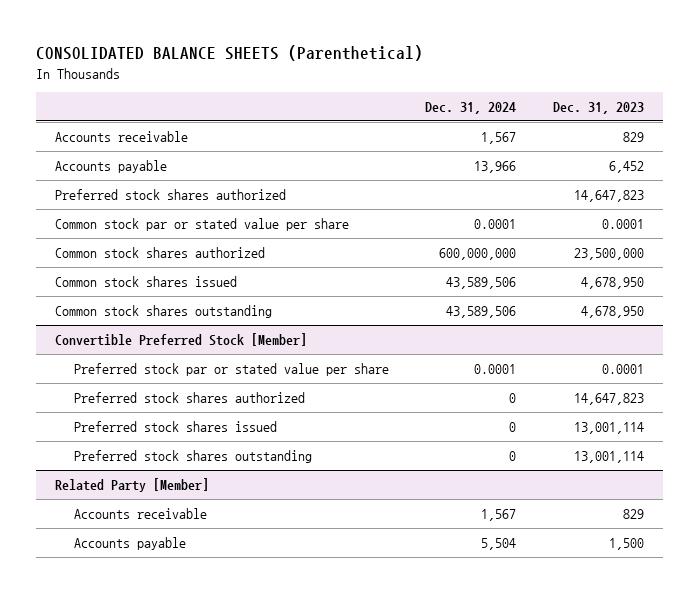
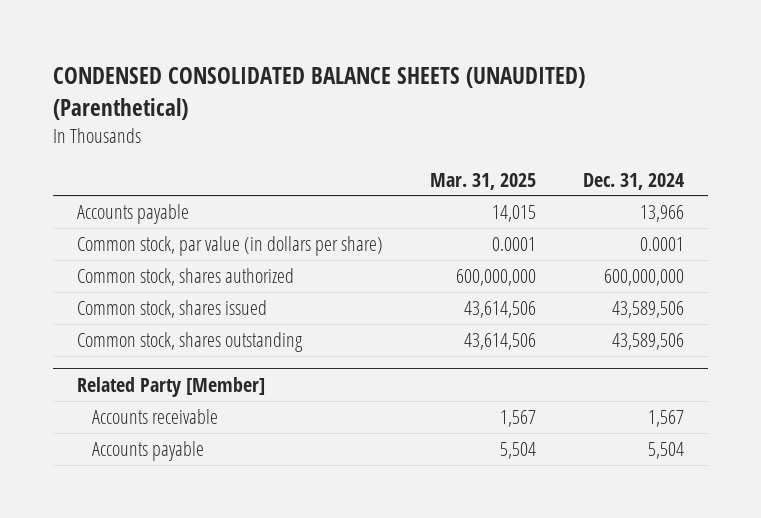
- CONSOLIDATED BALANCE SHEETS (Parenthetical)
+ CONDENSED CONSOLIDATED BALANCE SHEETS (UNAUDITED) (Parenthetical)
- | Dec. 31, 2024 | Dec. 31, 2023
+ | Mar. 31, 2025 | Dec. 31, 2024
- Accounts receivable | 1,567 | 829
- Preferred stock shares authorized | | 14,647,823
- Common stock par or stated value per share | 0.0001 | 0.0001
- Common stock shares authorized | 600,000,000 | 23,500,000
- Common stock shares issued | 43,589,506 | 4,678,950
- Common stock shares outstanding | 43,589,506 | 4,678,950
- Convertible Preferred Stock [Member]
- Preferred stock par or stated value per share | 0.0001 | 0.0001
- Preferred stock shares authorized | 0 | 14,647,823
- Preferred stock shares issued | 0 | 13,001,114
- Preferred stock shares outstanding | 0 | 13,001,114
+ Common stock, par value (in dollars per share) | 0.0001 | 0.0001
+ Common stock, shares authorized | 600,000,000 | 600,000,000
+ Common stock, shares issued | 43,614,506 | 43,589,506
+ Common stock, shares outstanding | 43,614,506 | 43,589,506

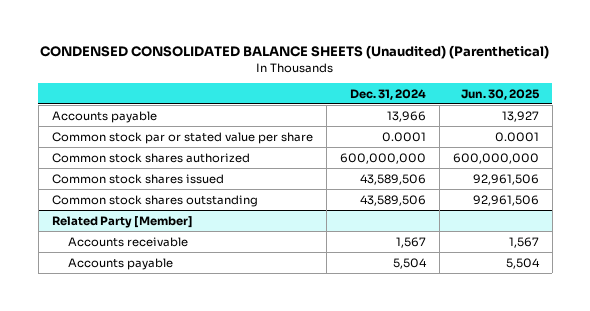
- CONDENSED CONSOLIDATED BALANCE SHEETS (UNAUDITED) (Parenthetical)
+ CONDENSED CONSOLIDATED BALANCE SHEETS (Unaudited) (Parenthetical)
- | Mar. 31, 2025 | Dec. 31, 2024
+ | Dec. 31, 2024 | Jun. 30, 2025
- Common stock, par value (in dollars per share) | 0.0001 | 0.0001
- Common stock, shares authorized | 600,000,000 | 600,000,000
- Common stock, shares issued | 43,614,506 | 43,589,506
- Common stock, shares outstanding | 43,614,506 | 43,589,506
+ Common stock par or stated value per share | 0.0001 | 0.0001
+ Common stock shares authorized | 600,000,000 | 600,000,000
+ Common stock shares issued | 43,589,506 | 92,961,506
+ Common stock shares outstanding | 43,589,506 | 92,961,506

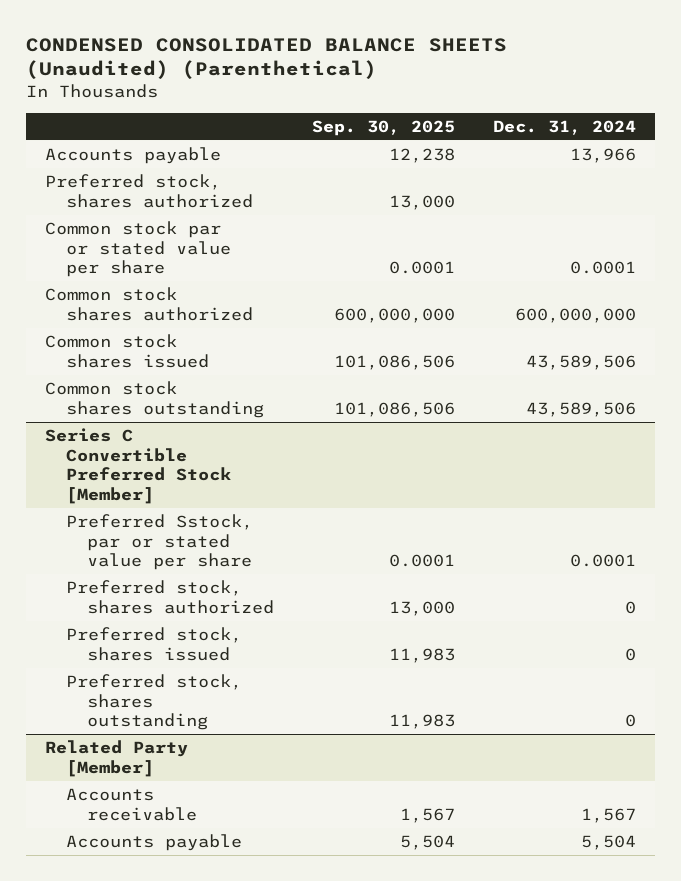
- | Dec. 31, 2024 | Jun. 30, 2025
+ | Sep. 30, 2025 | Dec. 31, 2024
+ Preferred stock, shares authorized | 13,000 |
+ Series C Convertible Preferred Stock [Member]
+ Preferred Sstock, par or stated value per share | 0.0001 | 0.0001
+ Preferred stock, shares authorized | 13,000 | 0
+ Preferred stock, shares issued | 11,983 | 0
+ Preferred stock, shares outstanding | 11,983 | 0

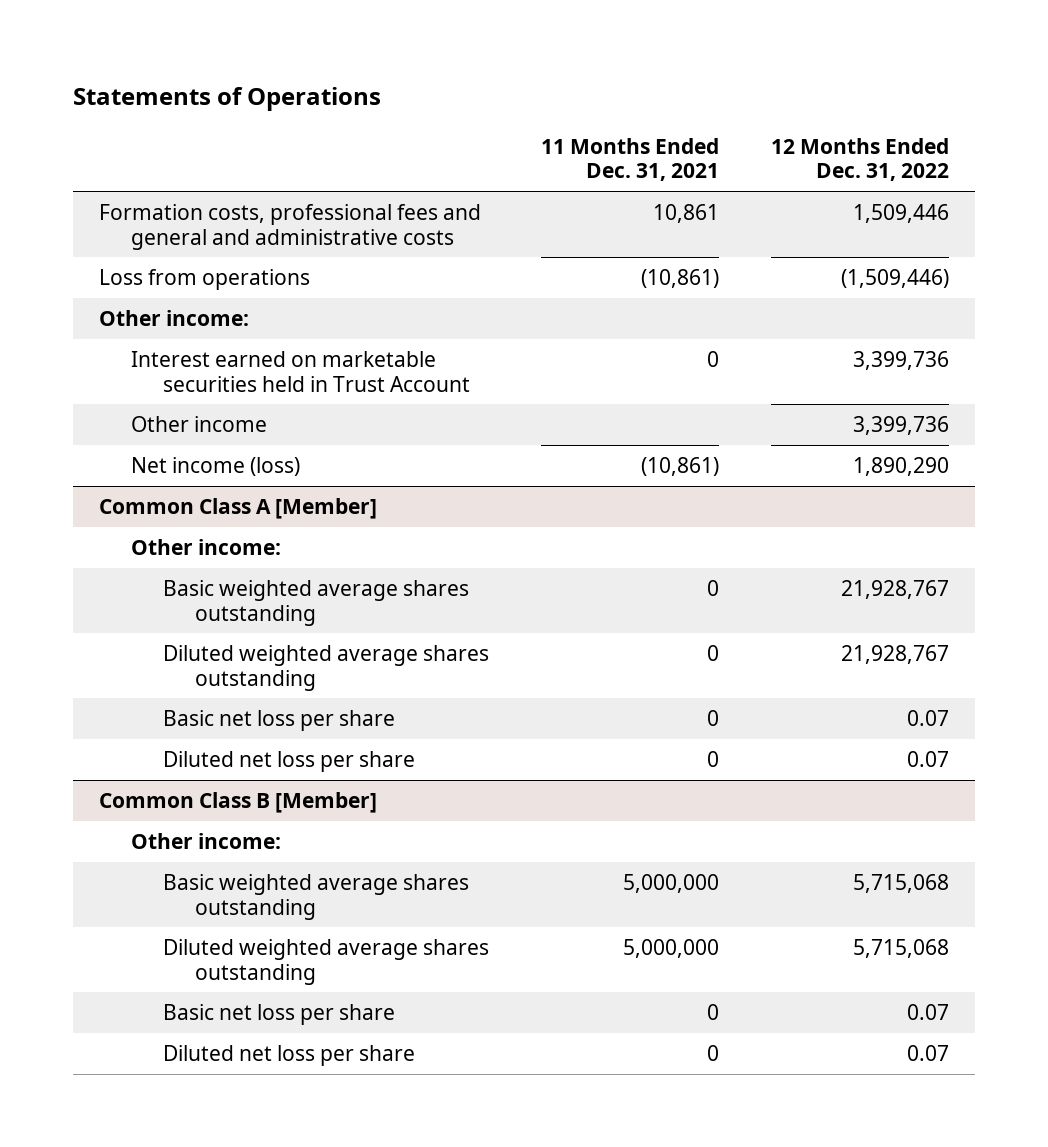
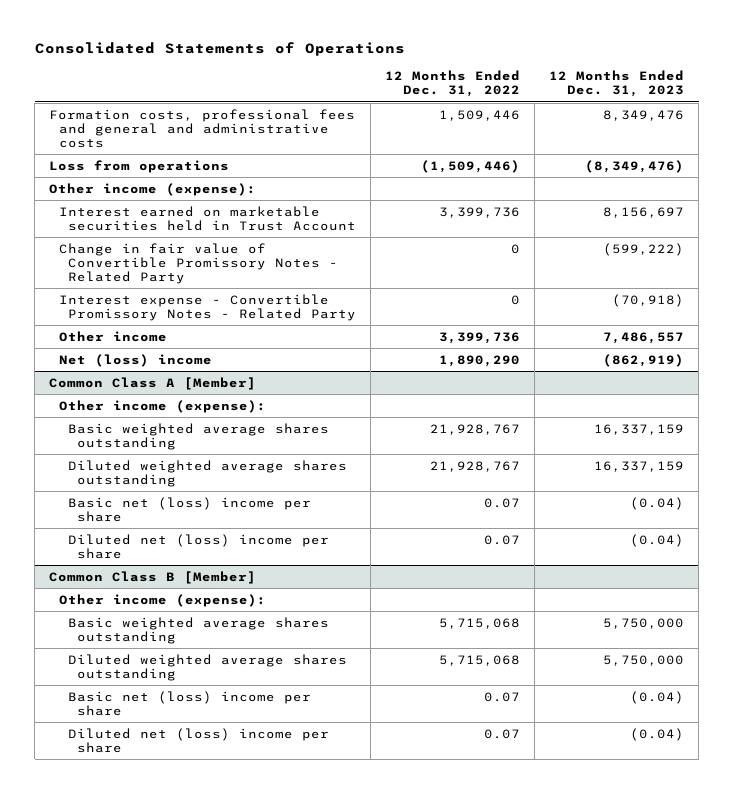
- Statements of Operations
+ Consolidated Statements of Operations
- | 11 Months Ended Dec. 31, 2021 | 12 Months Ended Dec. 31, 2022
+ | 12 Months Ended Dec. 31, 2022 | 12 Months Ended Dec. 31, 2023
- Other income:
+ Other income (expense):
+ Change in fair value of Convertible Promissory Notes - Related Party | 0 | (599,222)
+ Interest expense - Convertible Promissory Notes - Related Party | 0 | (70,918)
- Net income (loss) | (10,861) | 1,890,290
+ Net (loss) income | 1,890,290 | (862,919)
@ Common Class A [Member]
- Other income:
+ Other income (expense):
- Basic net loss per share | 0 | 0.07
- Diluted net loss per share | 0 | 0.07
+ Basic net (loss) income per share | 0.07 | (0.04)
+ Diluted net (loss) income per share | 0.07 | (0.04)
@ Common Class B [Member]
- Other income:
+ Other income (expense):
- Basic net loss per share | 0 | 0.07
- Diluted net loss per share | 0 | 0.07
+ Basic net (loss) income per share | 0.07 | (0.04)
+ Diluted net (loss) income per share | 0.07 | (0.04)

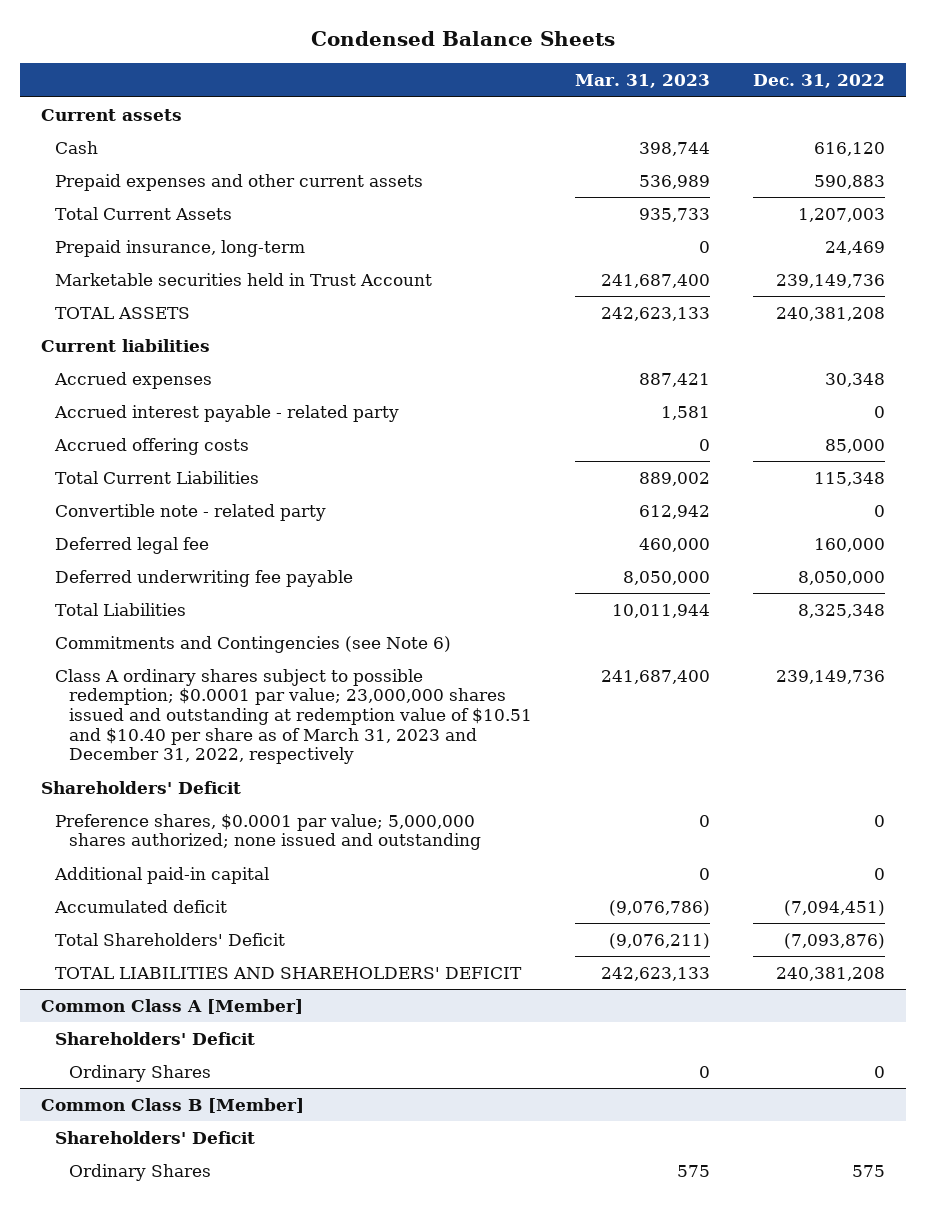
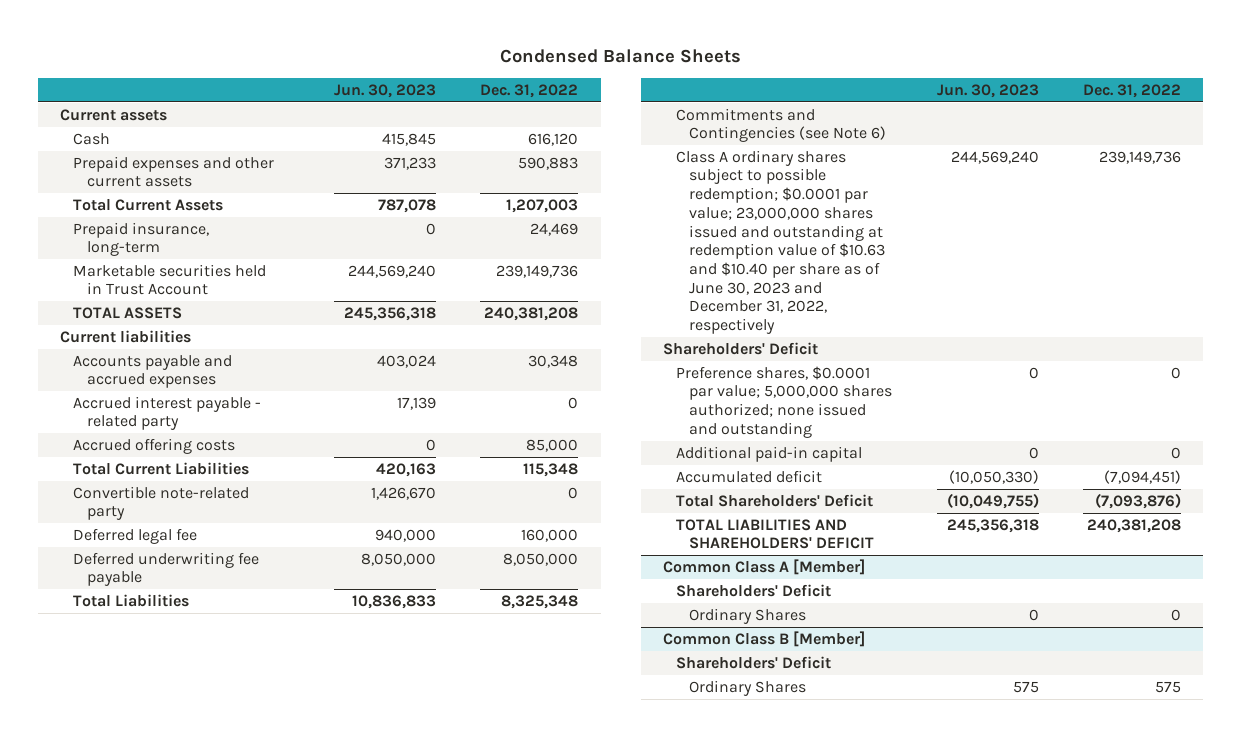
- | Mar. 31, 2023 | Dec. 31, 2022
+ | Jun. 30, 2023 | Dec. 31, 2022
- Accrued expenses | 887,421 | 30,348
+ Accounts payable and accrued expenses | 403,024 | 30,348
- Convertible note - related party | 612,942 | 0
+ Convertible note-related party | 1,426,670 | 0
- Class A ordinary shares subject to possible redemption; $0.0001 par value; 23,000,000 shares issued and outstanding at redemption value of $10.51 and $10.40 per share as of March 31, 2023 and December 31, 2022, respectively | 241,687,400 | 239,149,736
+ Class A ordinary shares subject to possible redemption; $0.0001 par value; 23,000,000 shares issued and outstanding at redemption value of $10.63 and $10.40 per share as of June 30, 2023 and December 31, 2022, respectively | 244,569,240 | 239,149,736

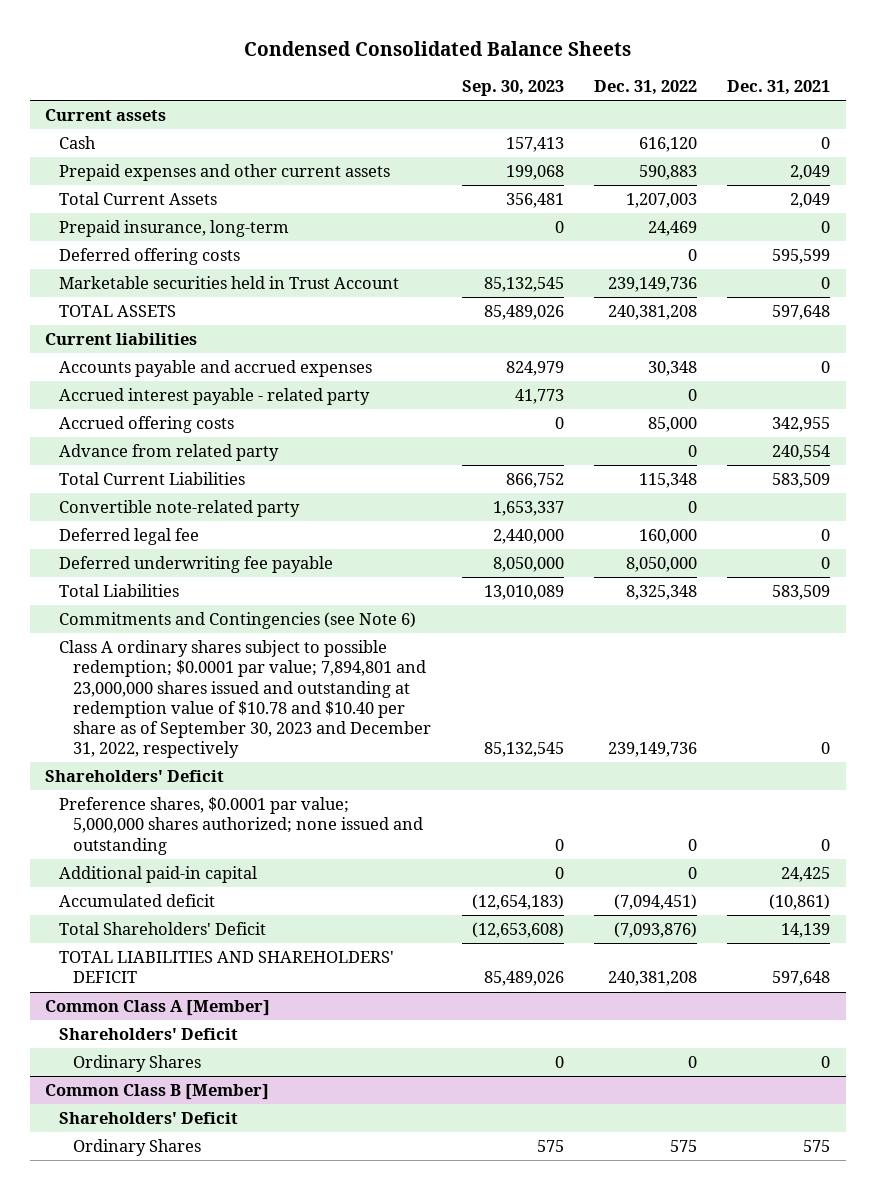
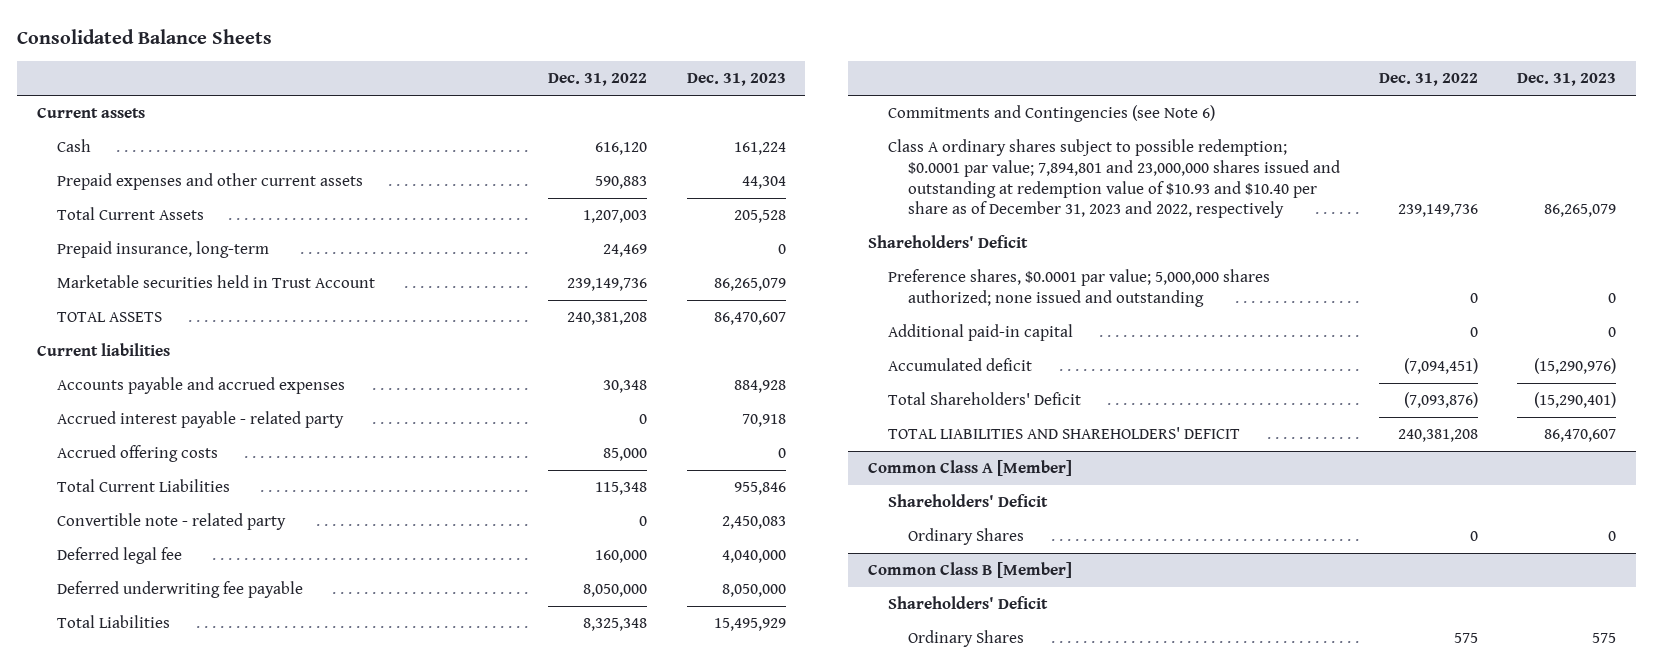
- Condensed Consolidated Balance Sheets
+ Consolidated Balance Sheets
- | Sep. 30, 2023 | Dec. 31, 2022 | Dec. 31, 2021
+ | Dec. 31, 2022 | Dec. 31, 2023
- Deferred offering costs | | 0 | 595,599
- Advance from related party | | 0 | 240,554
- Convertible note-related party | 1,653,337 | 0 |
+ Convertible note - related party | 0 | 2,450,083
- Class A ordinary shares subject to possible redemption; $0.0001 par value; 7,894,801 and 23,000,000 shares issued and outstanding at redemption value of $10.78 and $10.40 per share as of September 30, 2023 and December 31, 2022, respectively | 85,132,545 | 239,149,736 | 0
+ Class A ordinary shares subject to possible redemption; $0.0001 par value; 7,894,801 and 23,000,000 shares issued and outstanding at redemption value of $10.93 and $10.40 per share as of December 31, 2023 and 2022, respectively | 239,149,736 | 86,265,079

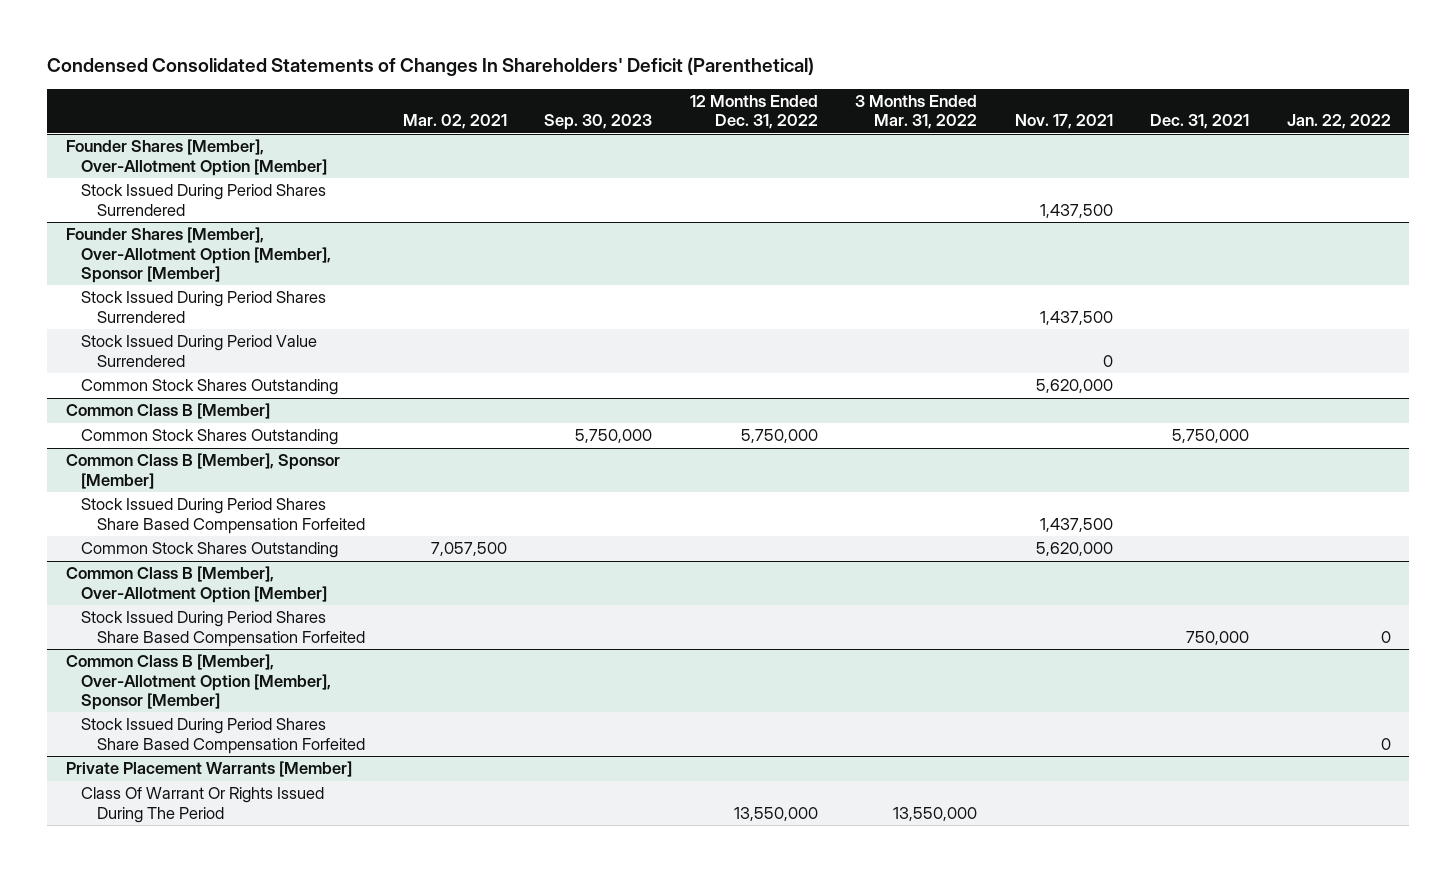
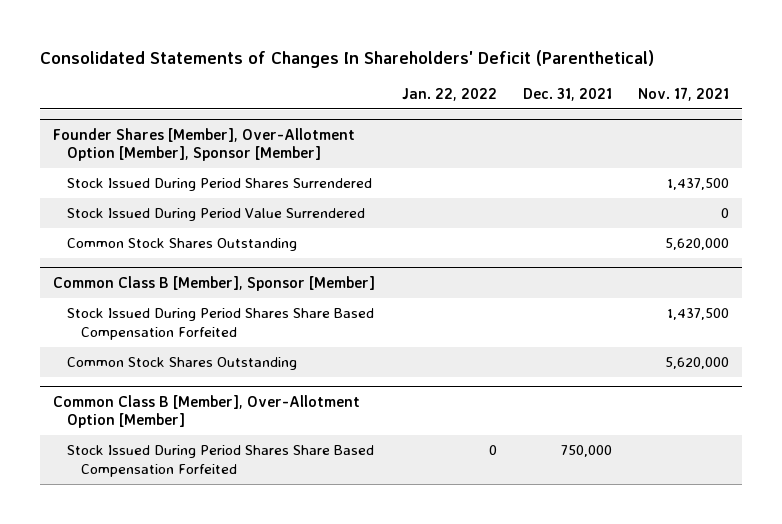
- Condensed Consolidated Statements of Changes In Shareholders' Deficit (Parenthetical)
+ Consolidated Statements of Changes In Shareholders' Deficit (Parenthetical)
- | Mar. 02, 2021 | Sep. 30, 2023 | 12 Months Ended Dec. 31, 2022 | 3 Months Ended Mar. 31, 2022 | Nov. 17, 2021 | Dec. 31, 2021 | Jan. 22, 2022
+ | Jan. 22, 2022 | Dec. 31, 2021 | Nov. 17, 2021
- Founder Shares [Member], Over-Allotment Option [Member]
- Stock Issued During Period Shares Surrendered | | | | | 1,437,500 | |
- Common Class B [Member]
- Common Stock Shares Outstanding | | 5,750,000 | 5,750,000 | | | 5,750,000 |
- Common Class B [Member], Over-Allotment Option [Member], Sponsor [Member]
- Stock Issued During Period Shares Share Based Compensation Forfeited | | | | | | | 0
- Private Placement Warrants [Member]
- Class Of Warrant Or Rights Issued During The Period | | | 13,550,000 | 13,550,000 | | |

